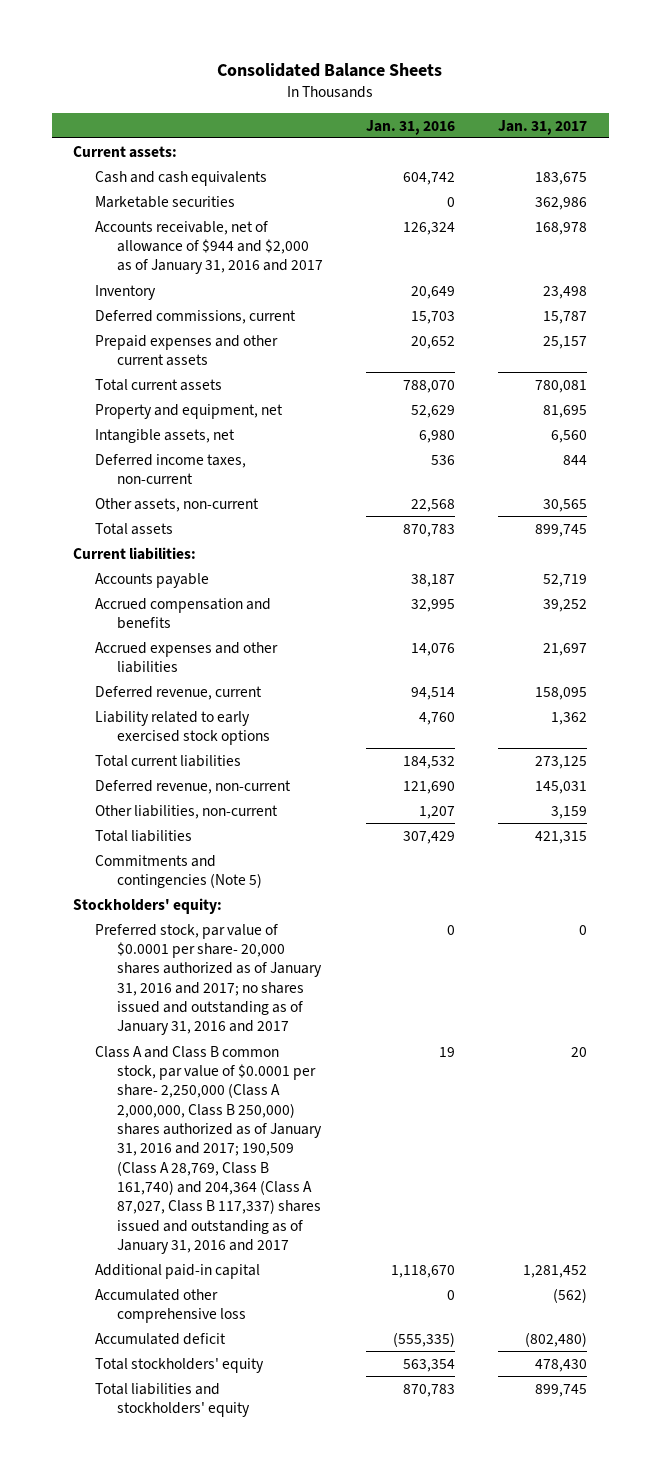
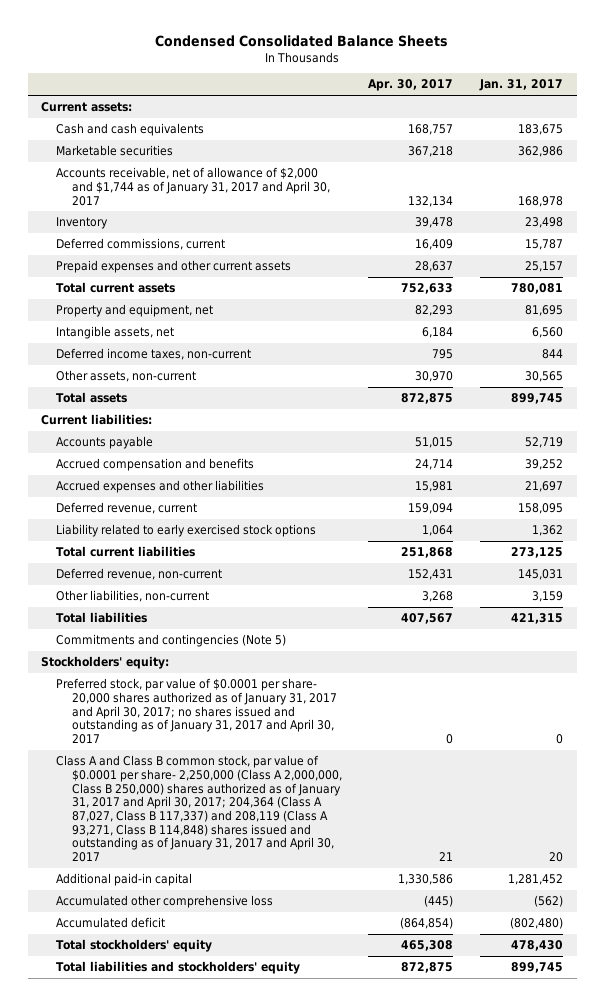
- Consolidated Balance Sheets
+ Condensed Consolidated Balance Sheets
- | Jan. 31, 2016 | Jan. 31, 2017
+ | Apr. 30, 2017 | Jan. 31, 2017
- Accounts receivable, net of allowance of $944 and $2,000 as of January 31, 2016 and 2017 | 126,324 | 168,978
+ Accounts receivable, net of allowance of $2,000 and $1,744 as of January 31, 2017 and April 30, 2017 | 132,134 | 168,978
- Preferred stock, par value of $0.0001 per share- 20,000 shares authorized as of January 31, 2016 and 2017; no shares issued and outstanding as of January 31, 2016 and 2017 | 0 | 0
- Class A and Class B common stock, par value of $0.0001 per share- 2,250,000 (Class A 2,000,000, Class B 250,000) shares authorized as of January 31, 2016 and 2017; 190,509 (Class A 28,769, Class B 161,740) and 204,364 (Class A 87,027, Class B 117,337) shares issued and outstanding as of January 31, 2016 and 2017 | 19 | 20
+ Preferred stock, par value of $0.0001 per share- 20,000 shares authorized as of January 31, 2017 and April 30, 2017; no shares issued and outstanding as of January 31, 2017 and April 30, 2017 | 0 | 0
+ Class A and Class B common stock, par value of $0.0001 per share- 2,250,000 (Class A 2,000,000, Class B 250,000) shares authorized as of January 31, 2017 and April 30, 2017; 204,364 (Class A 87,027, Class B 117,337) and 208,119 (Class A 93,271, Class B 114,848) shares issued and outstanding as of January 31, 2017 and April 30, 2017 | 21 | 20

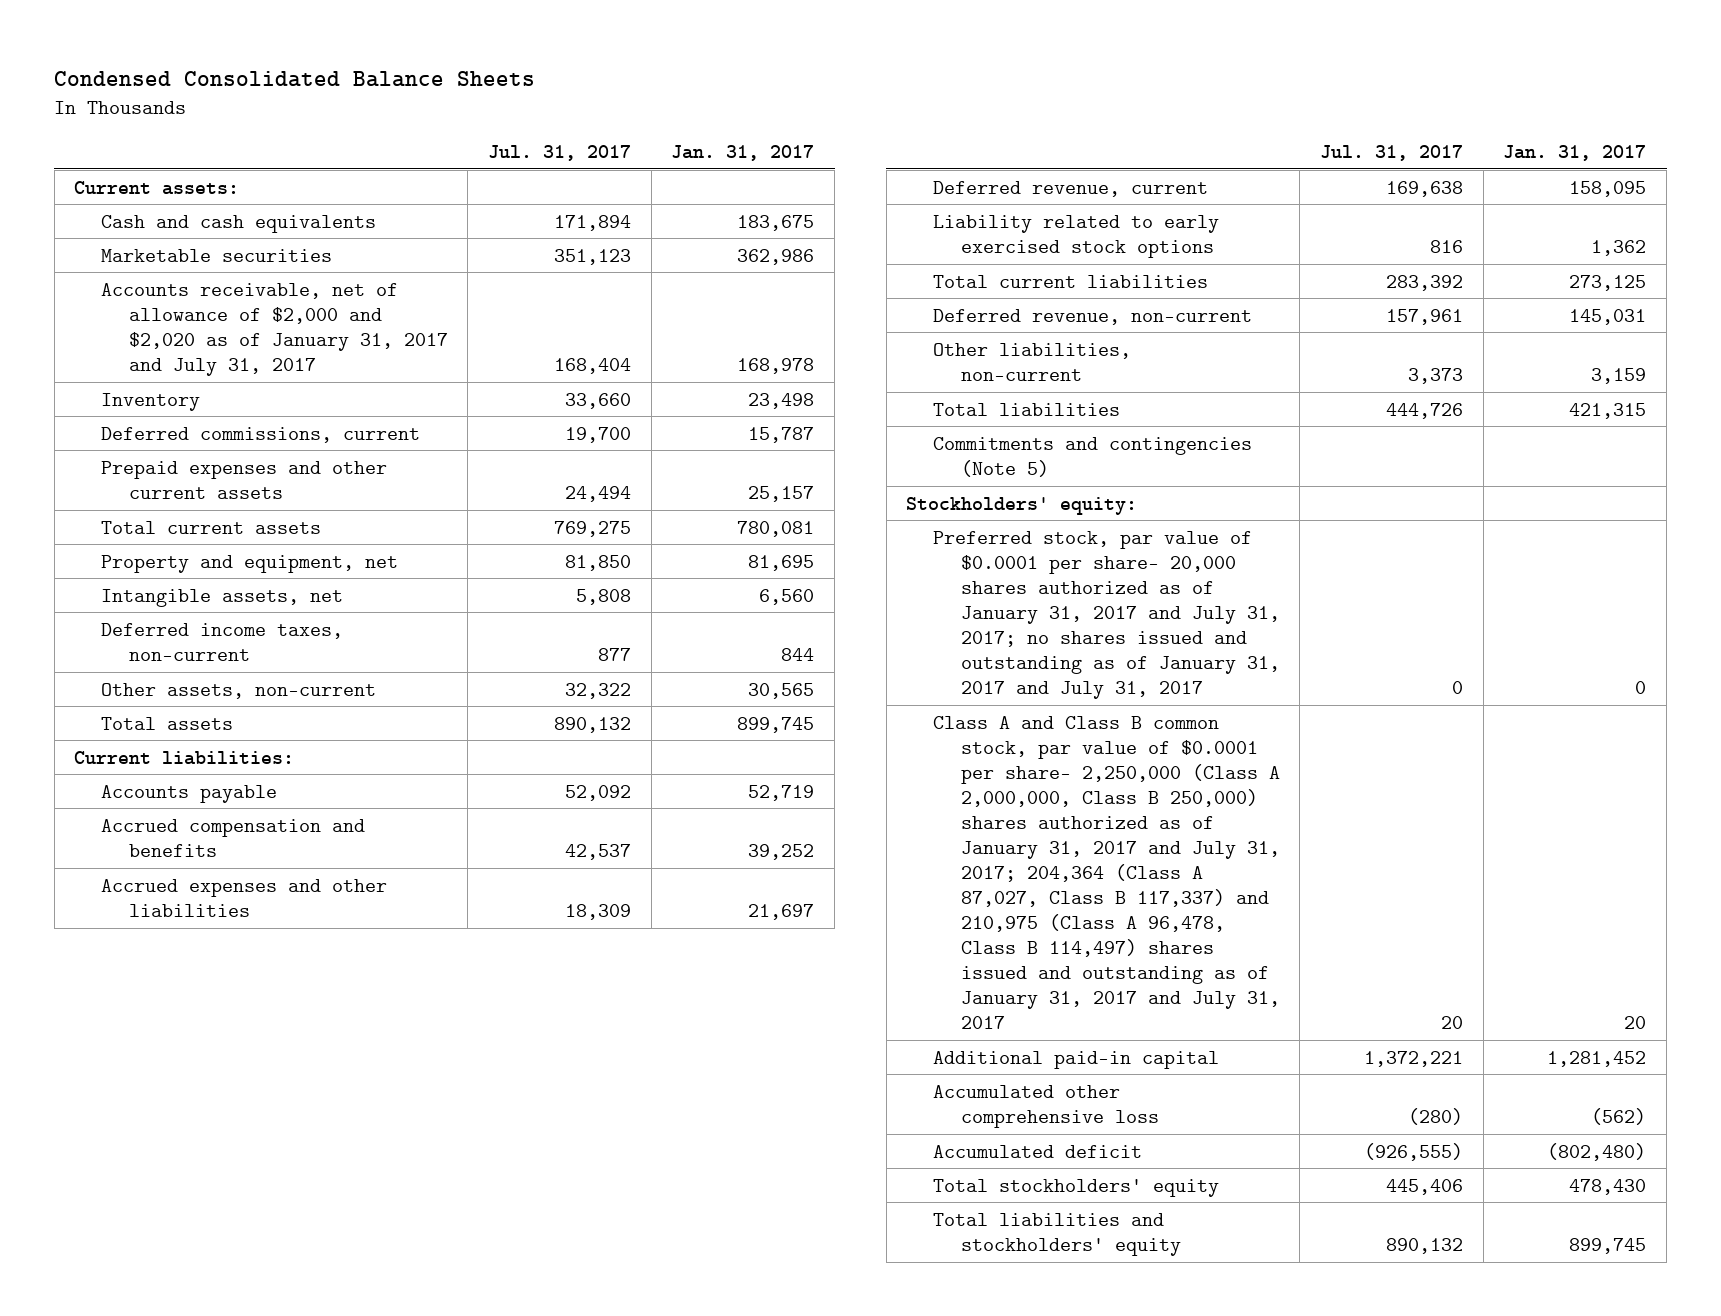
- | Apr. 30, 2017 | Jan. 31, 2017
+ | Jul. 31, 2017 | Jan. 31, 2017
- Accounts receivable, net of allowance of $2,000 and $1,744 as of January 31, 2017 and April 30, 2017 | 132,134 | 168,978
+ Accounts receivable, net of allowance of $2,000 and $2,020 as of January 31, 2017 and July 31, 2017 | 168,404 | 168,978
- Preferred stock, par value of $0.0001 per share- 20,000 shares authorized as of January 31, 2017 and April 30, 2017; no shares issued and outstanding as of January 31, 2017 and April 30, 2017 | 0 | 0
- Class A and Class B common stock, par value of $0.0001 per share- 2,250,000 (Class A 2,000,000, Class B 250,000) shares authorized as of January 31, 2017 and April 30, 2017; 204,364 (Class A 87,027, Class B 117,337) and 208,119 (Class A 93,271, Class B 114,848) shares issued and outstanding as of January 31, 2017 and April 30, 2017 | 21 | 20
+ Preferred stock, par value of $0.0001 per share- 20,000 shares authorized as of January 31, 2017 and July 31, 2017; no shares issued and outstanding as of January 31, 2017 and July 31, 2017 | 0 | 0
+ Class A and Class B common stock, par value of $0.0001 per share- 2,250,000 (Class A 2,000,000, Class B 250,000) shares authorized as of January 31, 2017 and July 31, 2017; 204,364 (Class A 87,027, Class B 117,337) and 210,975 (Class A 96,478, Class B 114,497) shares issued and outstanding as of January 31, 2017 and July 31, 2017 | 20 | 20

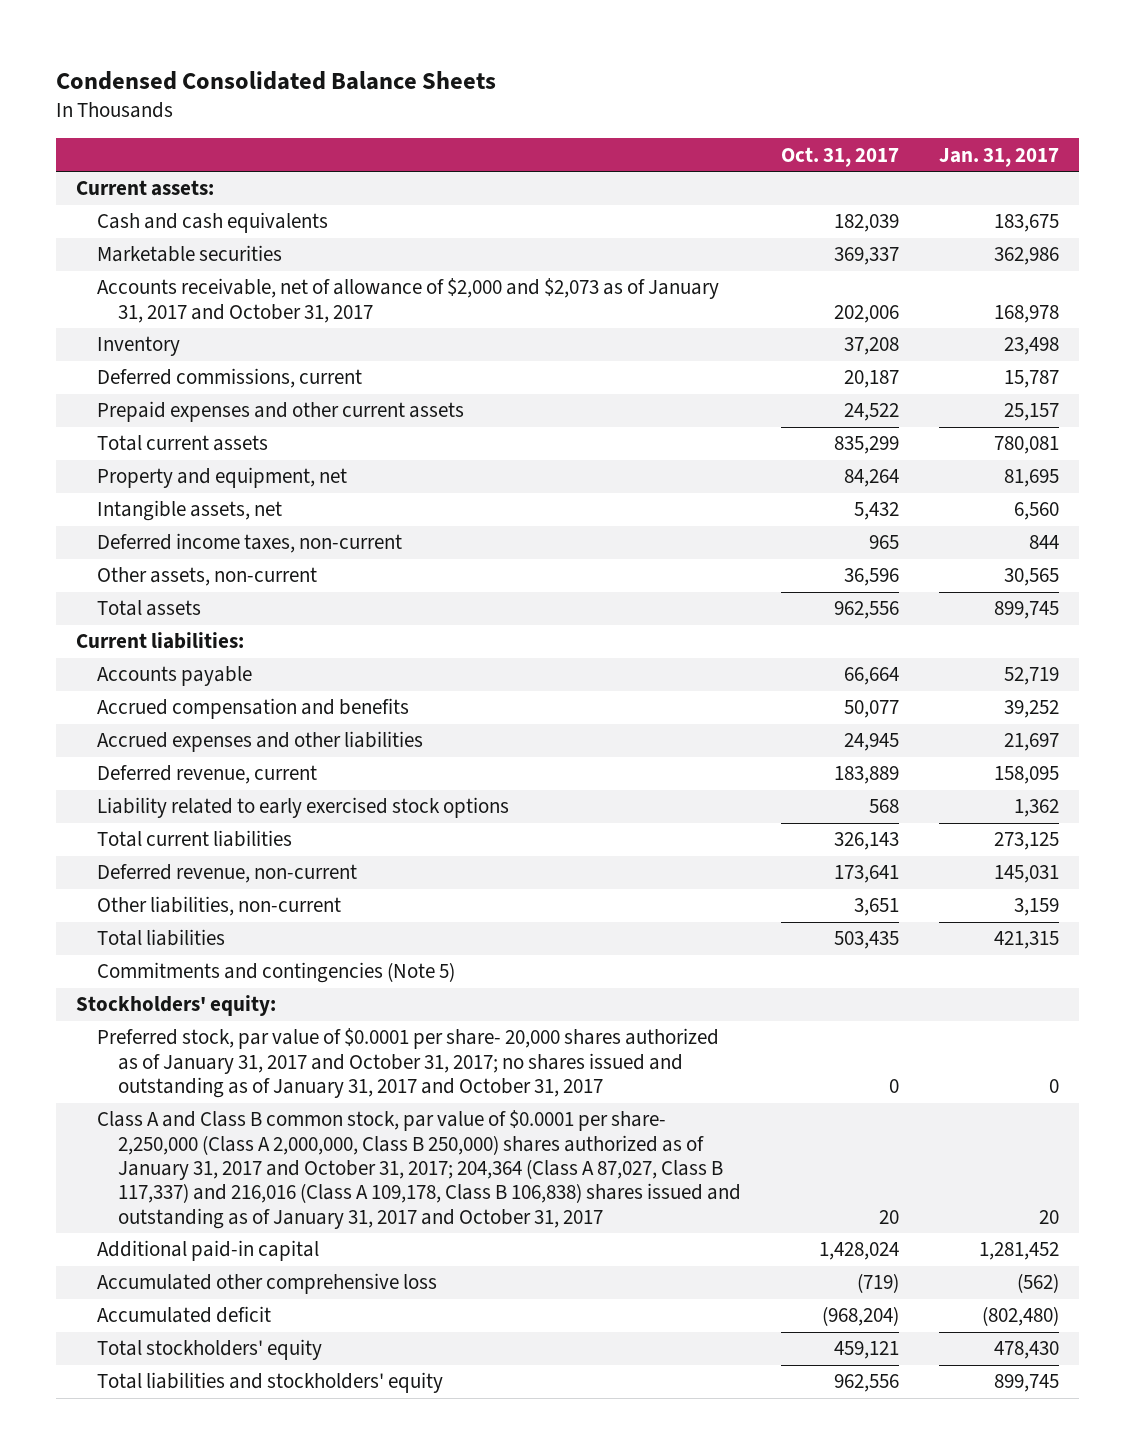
- | Jul. 31, 2017 | Jan. 31, 2017
+ | Oct. 31, 2017 | Jan. 31, 2017
- Accounts receivable, net of allowance of $2,000 and $2,020 as of January 31, 2017 and July 31, 2017 | 168,404 | 168,978
+ Accounts receivable, net of allowance of $2,000 and $2,073 as of January 31, 2017 and October 31, 2017 | 202,006 | 168,978
- Preferred stock, par value of $0.0001 per share- 20,000 shares authorized as of January 31, 2017 and July 31, 2017; no shares issued and outstanding as of January 31, 2017 and July 31, 2017 | 0 | 0
- Class A and Class B common stock, par value of $0.0001 per share- 2,250,000 (Class A 2,000,000, Class B 250,000) shares authorized as of January 31, 2017 and July 31, 2017; 204,364 (Class A 87,027, Class B 117,337) and 210,975 (Class A 96,478, Class B 114,497) shares issued and outstanding as of January 31, 2017 and July 31, 2017 | 20 | 20
+ Preferred stock, par value of $0.0001 per share- 20,000 shares authorized as of January 31, 2017 and October 31, 2017; no shares issued and outstanding as of January 31, 2017 and October 31, 2017 | 0 | 0
+ Class A and Class B common stock, par value of $0.0001 per share- 2,250,000 (Class A 2,000,000, Class B 250,000) shares authorized as of January 31, 2017 and October 31, 2017; 204,364 (Class A 87,027, Class B 117,337) and 216,016 (Class A 109,178, Class B 106,838) shares issued and outstanding as of January 31, 2017 and October 31, 2017 | 20 | 20

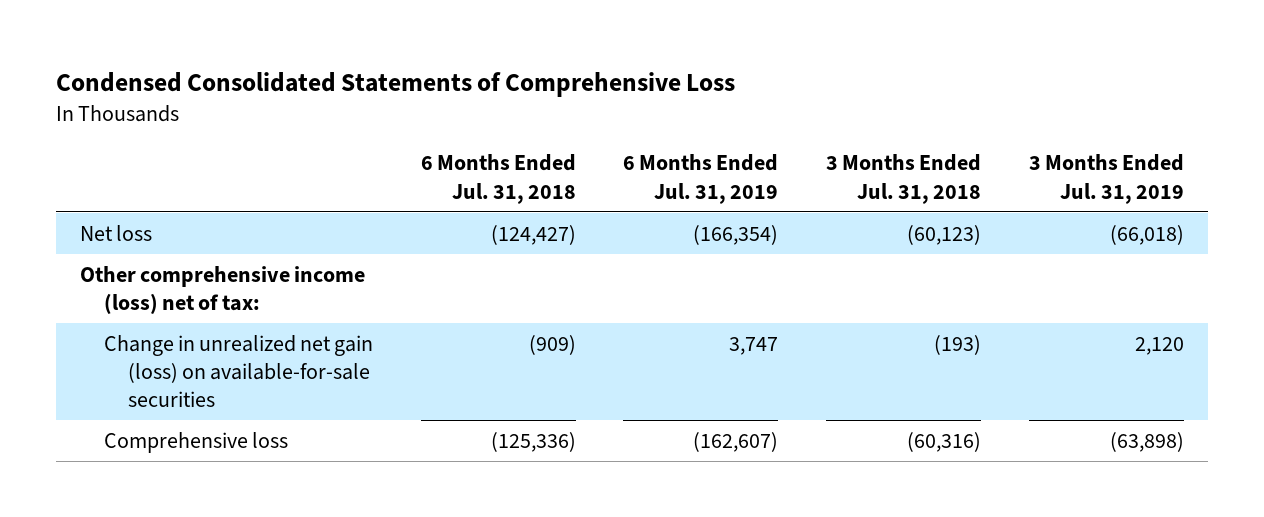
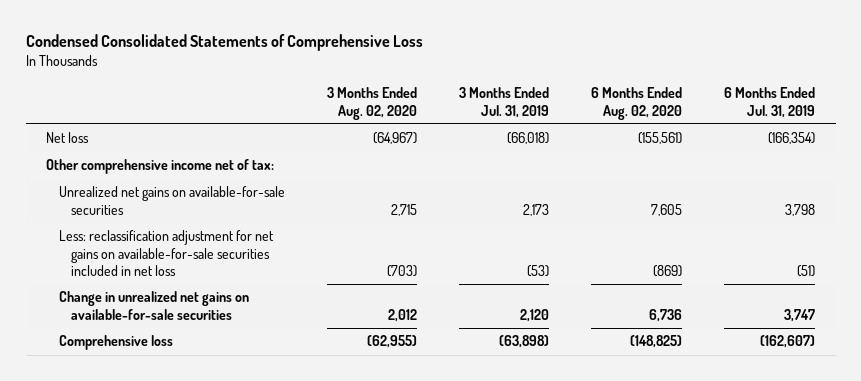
- | 6 Months Ended Jul. 31, 2018 | 6 Months Ended Jul. 31, 2019 | 3 Months Ended Jul. 31, 2018 | 3 Months Ended Jul. 31, 2019
+ | 3 Months Ended Aug. 02, 2020 | 3 Months Ended Jul. 31, 2019 | 6 Months Ended Aug. 02, 2020 | 6 Months Ended Jul. 31, 2019
- Other comprehensive income (loss) net of tax:
- Change in unrealized net gain (loss) on available-for-sale securities | (909) | 3,747 | (193) | 2,120
+ Other comprehensive income net of tax:
+ Unrealized net gains on available-for-sale securities | 2,715 | 2,173 | 7,605 | 3,798
+ Less: reclassification adjustment for net gains on available-for-sale securities included in net loss | (703) | (53) | (869) | (51)
+ Change in unrealized net gains on available-for-sale securities | 2,012 | 2,120 | 6,736 | 3,747

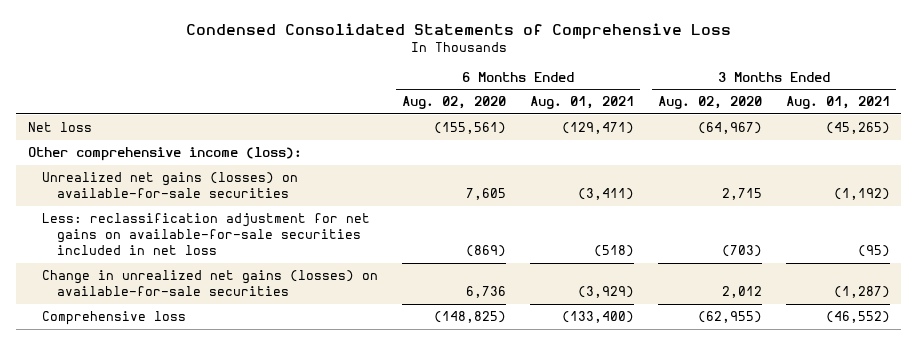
- | 3 Months Ended Aug. 02, 2020 | 3 Months Ended Jul. 31, 2019 | 6 Months Ended Aug. 02, 2020 | 6 Months Ended Jul. 31, 2019
+ | 6 Months Ended Aug. 02, 2020 | 6 Months Ended Aug. 01, 2021 | 3 Months Ended Aug. 02, 2020 | 3 Months Ended Aug. 01, 2021
- Other comprehensive income net of tax:
- Unrealized net gains on available-for-sale securities | 2,715 | 2,173 | 7,605 | 3,798
+ Other comprehensive income (loss):
+ Unrealized net gains (losses) on available-for-sale securities | 7,605 | (3,411) | 2,715 | (1,192)
- Change in unrealized net gains on available-for-sale securities | 2,012 | 2,120 | 6,736 | 3,747
+ Change in unrealized net gains (losses) on available-for-sale securities | 6,736 | (3,929) | 2,012 | (1,287)

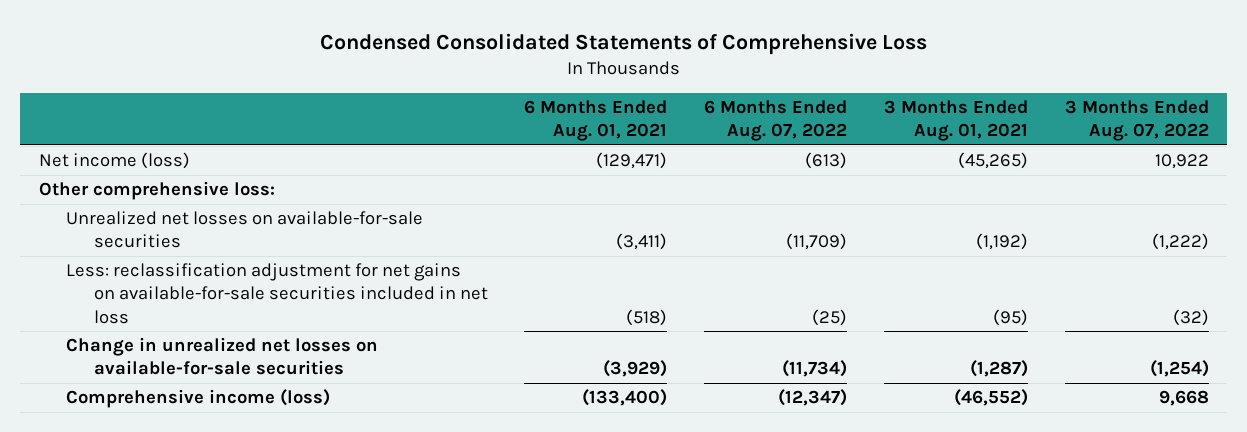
- | 6 Months Ended Aug. 02, 2020 | 6 Months Ended Aug. 01, 2021 | 3 Months Ended Aug. 02, 2020 | 3 Months Ended Aug. 01, 2021
+ | 6 Months Ended Aug. 01, 2021 | 6 Months Ended Aug. 07, 2022 | 3 Months Ended Aug. 01, 2021 | 3 Months Ended Aug. 07, 2022
- Net loss | (155,561) | (129,471) | (64,967) | (45,265)
- Other comprehensive income (loss):
- Unrealized net gains (losses) on available-for-sale securities | 7,605 | (3,411) | 2,715 | (1,192)
+ Net income (loss) | (129,471) | (613) | (45,265) | 10,922
+ Other comprehensive loss:
+ Unrealized net losses on available-for-sale securities | (3,411) | (11,709) | (1,192) | (1,222)
- Change in unrealized net gains (losses) on available-for-sale securities | 6,736 | (3,929) | 2,012 | (1,287)
- Comprehensive loss | (148,825) | (133,400) | (62,955) | (46,552)
+ Change in unrealized net losses on available-for-sale securities | (3,929) | (11,734) | (1,287) | (1,254)
+ Comprehensive income (loss) | (133,400) | (12,347) | (46,552) | 9,668

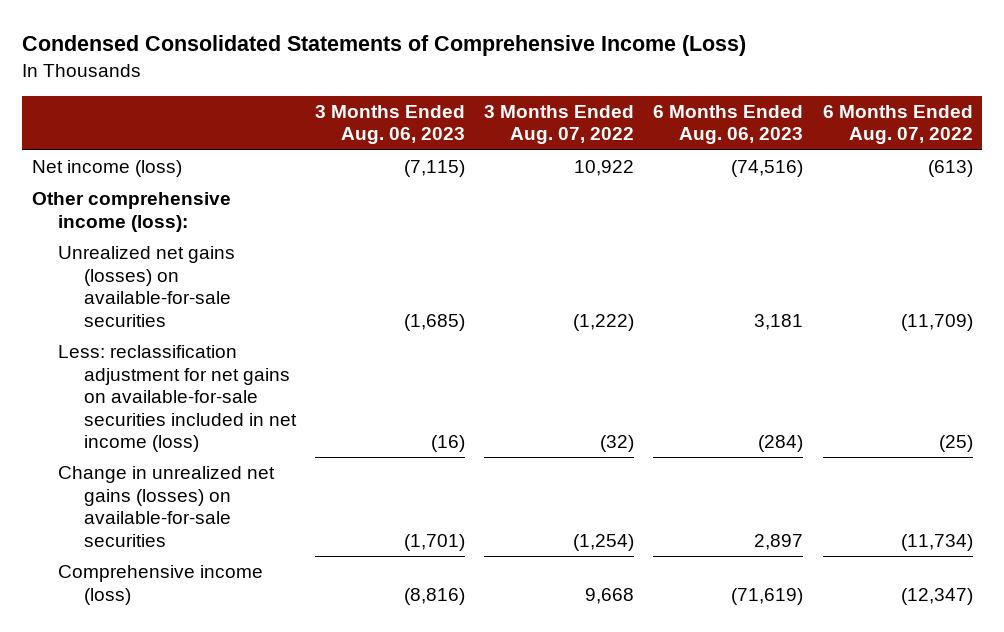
- Condensed Consolidated Statements of Comprehensive Loss
+ Condensed Consolidated Statements of Comprehensive Income (Loss)
- | 6 Months Ended Aug. 01, 2021 | 6 Months Ended Aug. 07, 2022 | 3 Months Ended Aug. 01, 2021 | 3 Months Ended Aug. 07, 2022
+ | 3 Months Ended Aug. 06, 2023 | 3 Months Ended Aug. 07, 2022 | 6 Months Ended Aug. 06, 2023 | 6 Months Ended Aug. 07, 2022
- Other comprehensive loss:
- Unrealized net losses on available-for-sale securities | (3,411) | (11,709) | (1,192) | (1,222)
- Less: reclassification adjustment for net gains on available-for-sale securities included in net loss | (518) | (25) | (95) | (32)
- Change in unrealized net losses on available-for-sale securities | (3,929) | (11,734) | (1,287) | (1,254)
+ Other comprehensive income (loss):
+ Unrealized net gains (losses) on available-for-sale securities | (1,685) | (1,222) | 3,181 | (11,709)
+ Less: reclassification adjustment for net gains on available-for-sale securities included in net income (loss) | (16) | (32) | (284) | (25)
+ Change in unrealized net gains (losses) on available-for-sale securities | (1,701) | (1,254) | 2,897 | (11,734)

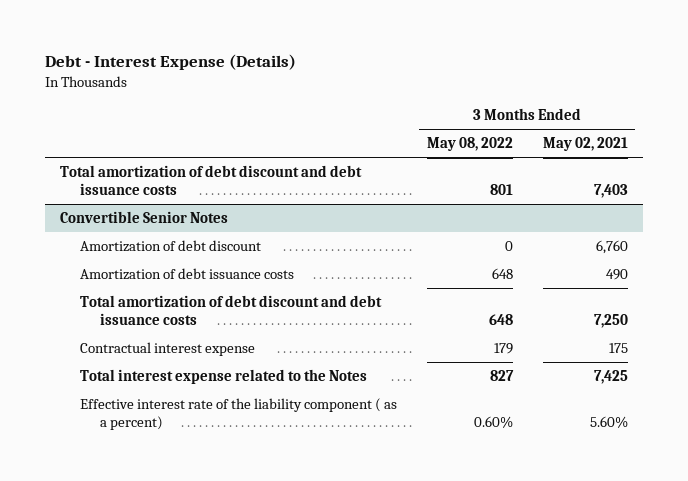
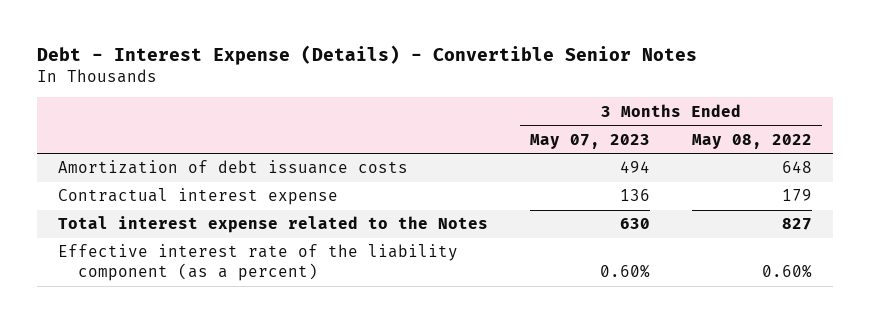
- Debt - Interest Expense (Details)
+ Debt - Interest Expense (Details) - Convertible Senior Notes
- | 3 Months Ended May 08, 2022 | 3 Months Ended May 02, 2021
+ | 3 Months Ended May 07, 2023 | 3 Months Ended May 08, 2022
- Total amortization of debt discount and debt issuance costs | 801 | 7,403
- Convertible Senior Notes
- Amortization of debt discount | 0 | 6,760
- Total amortization of debt discount and debt issuance costs | 648 | 7,250
- Effective interest rate of the liability component ( as a percent) | 0.60% | 5.60%
+ Effective interest rate of the liability component (as a percent) | 0.60% | 0.60%

